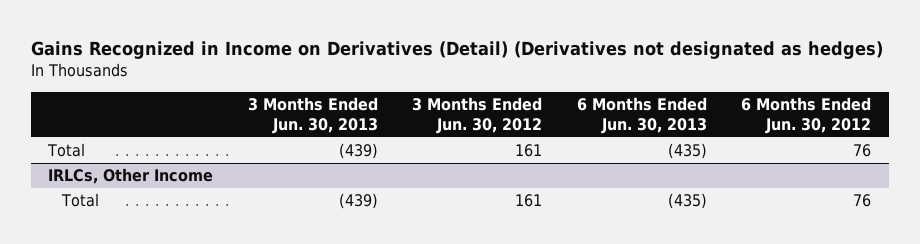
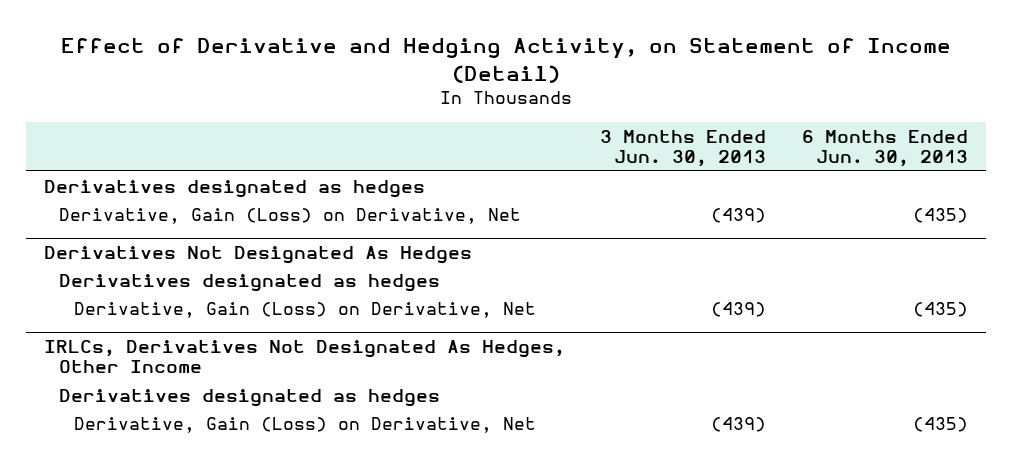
- Gains Recognized in Income on Derivatives (Detail) (Derivatives not designated as hedges)
+ Effect of Derivative and Hedging Activity, on Statement of Income (Detail)
- | 3 Months Ended Jun. 30, 2013 | 3 Months Ended Jun. 30, 2012 | 6 Months Ended Jun. 30, 2013 | 6 Months Ended Jun. 30, 2012
+ | 3 Months Ended Jun. 30, 2013 | 6 Months Ended Jun. 30, 2013
- Total | (439) | 161 | (435) | 76
- IRLCs, Other Income
- Total | (439) | 161 | (435) | 76
+ Derivatives designated as hedges
+ Derivative, Gain (Loss) on Derivative, Net | (439) | (435)
+ Derivatives Not Designated As Hedges
+ Derivatives designated as hedges
+ Derivative, Gain (Loss) on Derivative, Net | (439) | (435)
+ IRLCs, Derivatives Not Designated As Hedges, Other Income
+ Derivatives designated as hedges
+ Derivative, Gain (Loss) on Derivative, Net | (439) | (435)

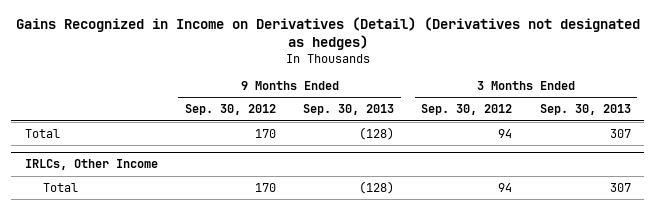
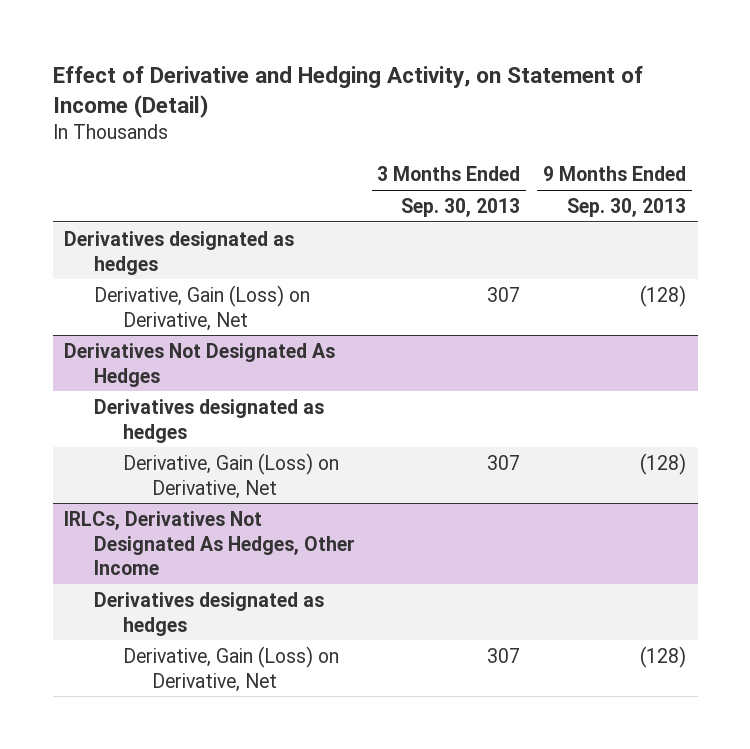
- Gains Recognized in Income on Derivatives (Detail) (Derivatives not designated as hedges)
+ Effect of Derivative and Hedging Activity, on Statement of Income (Detail)
- | 9 Months Ended Sep. 30, 2012 | 9 Months Ended Sep. 30, 2013 | 3 Months Ended Sep. 30, 2012 | 3 Months Ended Sep. 30, 2013
+ | 3 Months Ended Sep. 30, 2013 | 9 Months Ended Sep. 30, 2013
- Total | 170 | (128) | 94 | 307
- IRLCs, Other Income
- Total | 170 | (128) | 94 | 307
+ Derivatives designated as hedges
+ Derivative, Gain (Loss) on Derivative, Net | 307 | (128)
+ Derivatives Not Designated As Hedges
+ Derivatives designated as hedges
+ Derivative, Gain (Loss) on Derivative, Net | 307 | (128)
+ IRLCs, Derivatives Not Designated As Hedges, Other Income
+ Derivatives designated as hedges
+ Derivative, Gain (Loss) on Derivative, Net | 307 | (128)

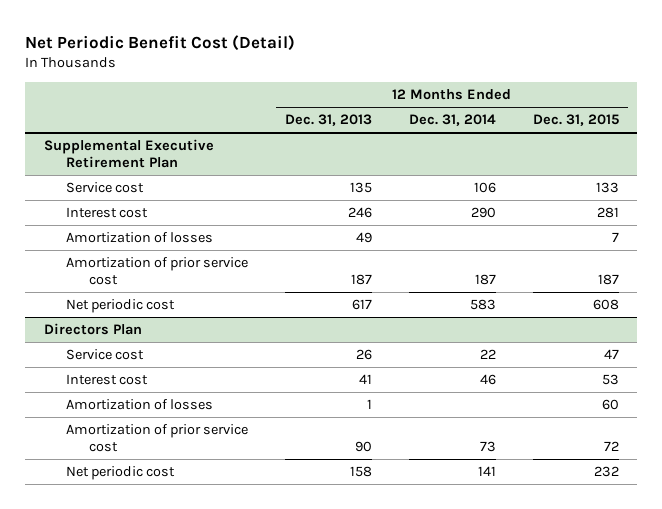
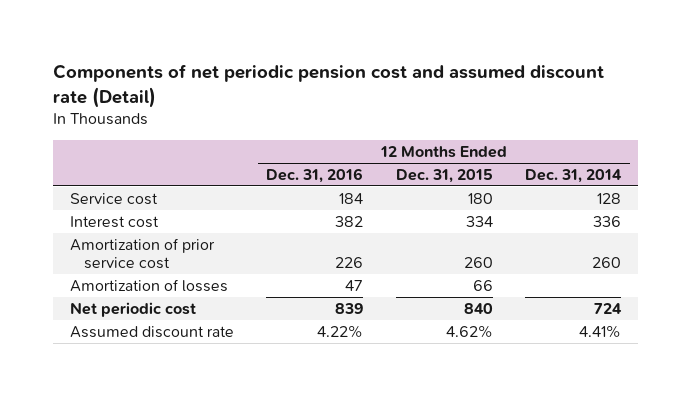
- Net Periodic Benefit Cost (Detail)
+ Components of net periodic pension cost and assumed discount rate (Detail)
- | 12 Months Ended Dec. 31, 2013 | 12 Months Ended Dec. 31, 2014 | 12 Months Ended Dec. 31, 2015
+ | 12 Months Ended Dec. 31, 2016 | 12 Months Ended Dec. 31, 2015 | 12 Months Ended Dec. 31, 2014
- Supplemental Executive Retirement Plan
- Service cost | 135 | 106 | 133
- Interest cost | 246 | 290 | 281
- Amortization of losses | 49 | | 7
- Amortization of prior service cost | 187 | 187 | 187
- Net periodic cost | 617 | 583 | 608
- Directors Plan
- Service cost | 26 | 22 | 47
- Interest cost | 41 | 46 | 53
- Amortization of losses | 1 | | 60
- Amortization of prior service cost | 90 | 73 | 72
- Net periodic cost | 158 | 141 | 232
+ Service cost | 184 | 180 | 128
+ Interest cost | 382 | 334 | 336
+ Amortization of prior service cost | 226 | 260 | 260
+ Amortization of losses | 47 | 66 |
+ Net periodic cost | 839 | 840 | 724
+ Assumed discount rate | 4.22% | 4.62% | 4.41%

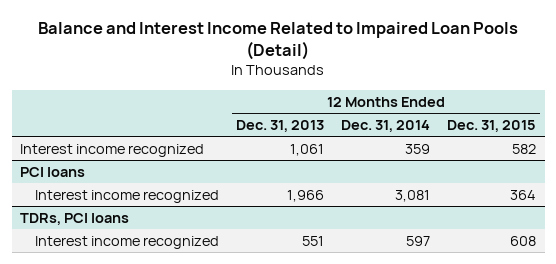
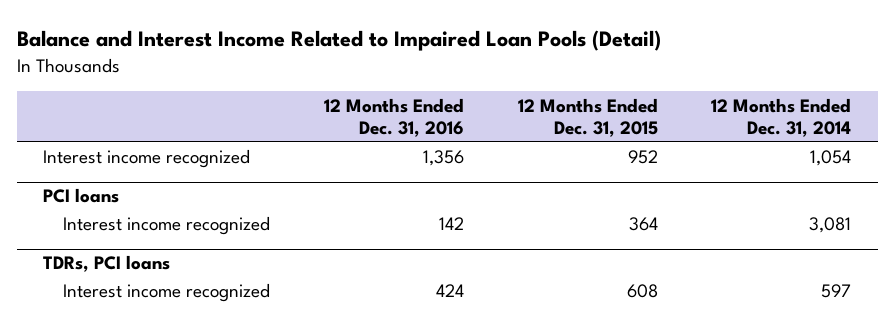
- | 12 Months Ended Dec. 31, 2013 | 12 Months Ended Dec. 31, 2014 | 12 Months Ended Dec. 31, 2015
+ | 12 Months Ended Dec. 31, 2016 | 12 Months Ended Dec. 31, 2015 | 12 Months Ended Dec. 31, 2014
- Interest income recognized | 1,061 | 359 | 582
+ Interest income recognized | 1,356 | 952 | 1,054

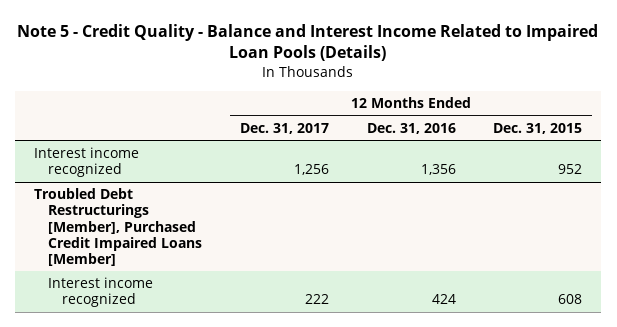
- Balance and Interest Income Related to Impaired Loan Pools (Detail)
+ Note 5 - Credit Quality - Balance and Interest Income Related to Impaired Loan Pools (Details)
- | 12 Months Ended Dec. 31, 2016 | 12 Months Ended Dec. 31, 2015 | 12 Months Ended Dec. 31, 2014
+ | 12 Months Ended Dec. 31, 2017 | 12 Months Ended Dec. 31, 2016 | 12 Months Ended Dec. 31, 2015
- PCI loans
- Interest income recognized | 142 | 364 | 3,081
- TDRs, PCI loans
+ Troubled Debt Restructurings [Member], Purchased Credit Impaired Loans [Member]

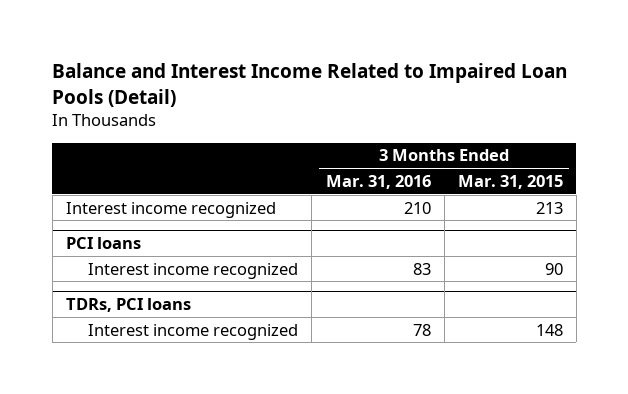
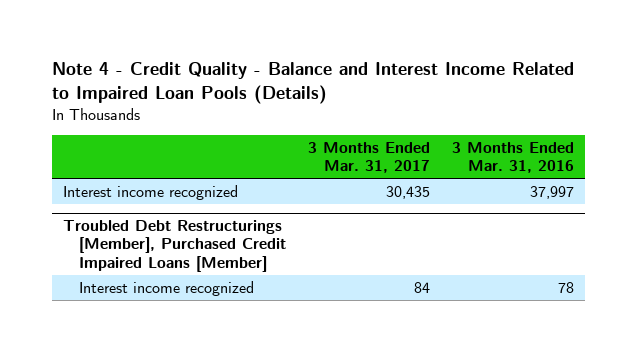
- Balance and Interest Income Related to Impaired Loan Pools (Detail)
+ Note 4 - Credit Quality - Balance and Interest Income Related to Impaired Loan Pools (Details)
- | 3 Months Ended Mar. 31, 2016 | 3 Months Ended Mar. 31, 2015
+ | 3 Months Ended Mar. 31, 2017 | 3 Months Ended Mar. 31, 2016
- Interest income recognized | 210 | 213
- PCI loans
- Interest income recognized | 83 | 90
- TDRs, PCI loans
+ Interest income recognized | 30,435 | 37,997
+ Troubled Debt Restructurings [Member], Purchased Credit Impaired Loans [Member]

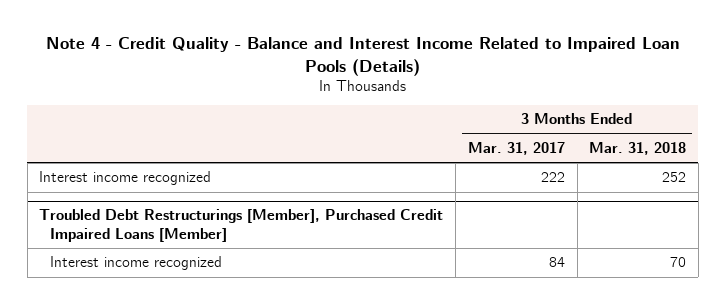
- | 3 Months Ended Mar. 31, 2017 | 3 Months Ended Mar. 31, 2016
+ | 3 Months Ended Mar. 31, 2017 | 3 Months Ended Mar. 31, 2018
- Interest income recognized | 30,435 | 37,997
+ Interest income recognized | 222 | 252

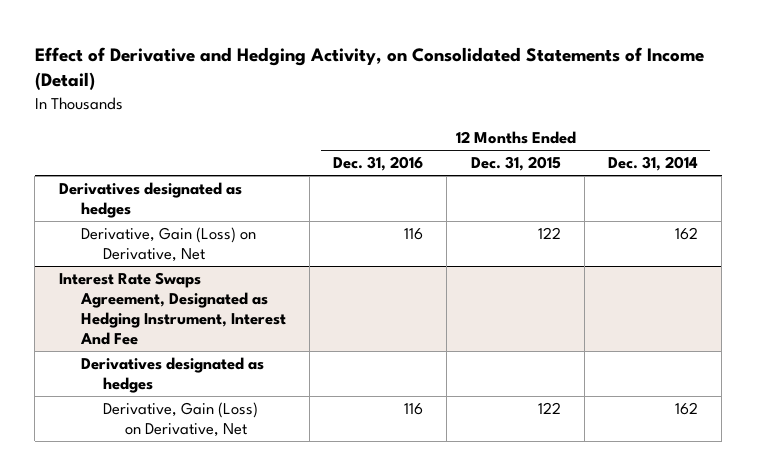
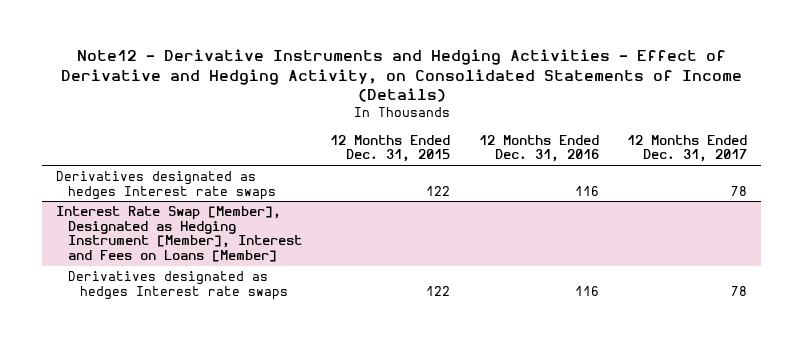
- Effect of Derivative and Hedging Activity, on Consolidated Statements of Income (Detail)
+ Note12 - Derivative Instruments and Hedging Activities - Effect of Derivative and Hedging Activity, on Consolidated Statements of Income (Details)
- | 12 Months Ended Dec. 31, 2016 | 12 Months Ended Dec. 31, 2015 | 12 Months Ended Dec. 31, 2014
+ | 12 Months Ended Dec. 31, 2015 | 12 Months Ended Dec. 31, 2016 | 12 Months Ended Dec. 31, 2017
- Derivatives designated as hedges
- Derivative, Gain (Loss) on Derivative, Net | 116 | 122 | 162
- Interest Rate Swaps Agreement, Designated as Hedging Instrument, Interest And Fee
- Derivatives designated as hedges
- Derivative, Gain (Loss) on Derivative, Net | 116 | 122 | 162
+ Derivatives designated as hedges Interest rate swaps | 122 | 116 | 78
+ Interest Rate Swap [Member], Designated as Hedging Instrument [Member], Interest and Fees on Loans [Member]
+ Derivatives designated as hedges Interest rate swaps | 122 | 116 | 78

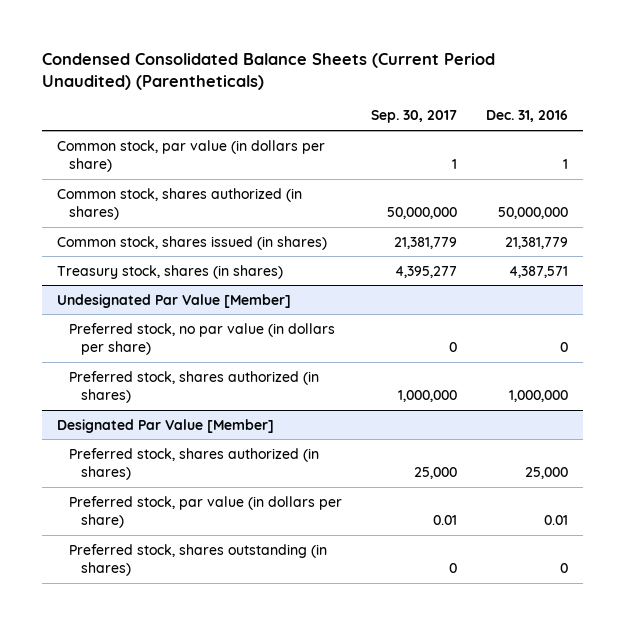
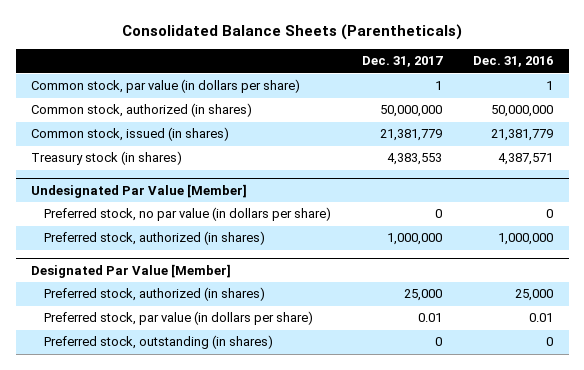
- Condensed Consolidated Balance Sheets (Current Period Unaudited) (Parentheticals)
+ Consolidated Balance Sheets (Parentheticals)
- | Sep. 30, 2017 | Dec. 31, 2016
+ | Dec. 31, 2017 | Dec. 31, 2016
- Common stock, shares authorized (in shares) | 50,000,000 | 50,000,000
- Common stock, shares issued (in shares) | 21,381,779 | 21,381,779
- Treasury stock, shares (in shares) | 4,395,277 | 4,387,571
+ Common stock, authorized (in shares) | 50,000,000 | 50,000,000
+ Common stock, issued (in shares) | 21,381,779 | 21,381,779
+ Treasury stock (in shares) | 4,383,553 | 4,387,571
@ Undesignated Par Value [Member]
- Preferred stock, shares authorized (in shares) | 1,000,000 | 1,000,000
+ Preferred stock, authorized (in shares) | 1,000,000 | 1,000,000
@ Designated Par Value [Member]
- Preferred stock, shares authorized (in shares) | 25,000 | 25,000
+ Preferred stock, authorized (in shares) | 25,000 | 25,000
- Preferred stock, shares outstanding (in shares) | 0 | 0
+ Preferred stock, outstanding (in shares) | 0 | 0

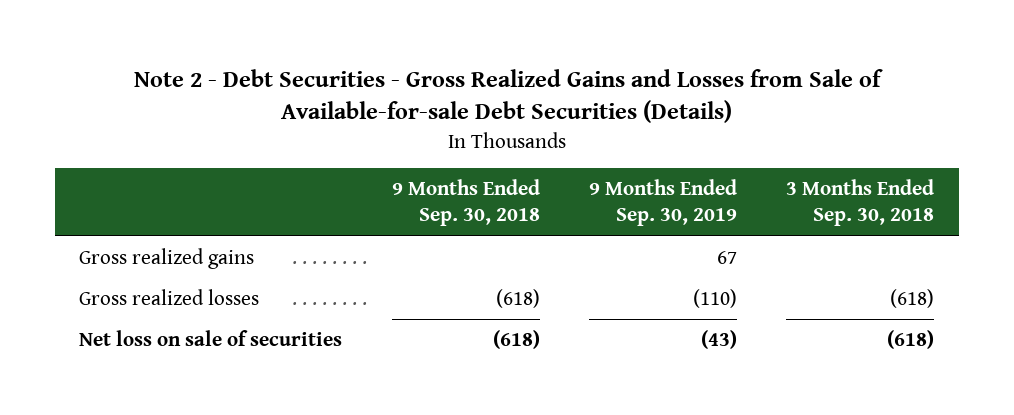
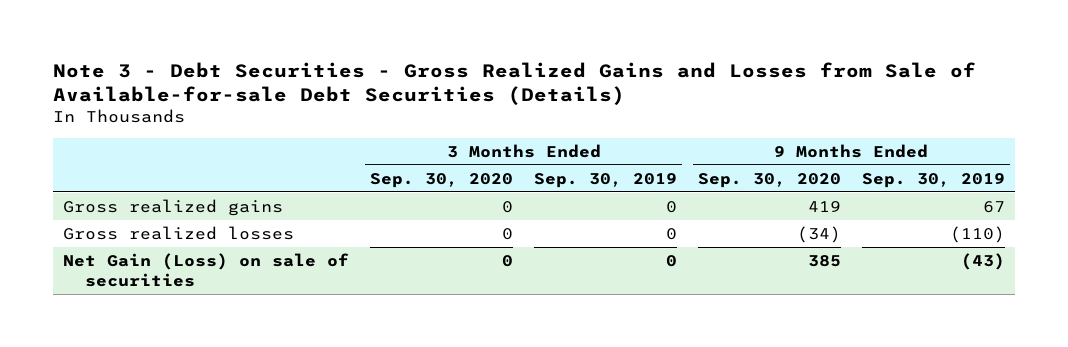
- Note 2 - Debt Securities - Gross Realized Gains and Losses from Sale of Available-for-sale Debt Securities (Details)
+ Note 3 - Debt Securities - Gross Realized Gains and Losses from Sale of Available-for-sale Debt Securities (Details)
- | 9 Months Ended Sep. 30, 2018 | 9 Months Ended Sep. 30, 2019 | 3 Months Ended Sep. 30, 2018
+ | 3 Months Ended Sep. 30, 2020 | 3 Months Ended Sep. 30, 2019 | 9 Months Ended Sep. 30, 2020 | 9 Months Ended Sep. 30, 2019
- Net loss on sale of securities | (618) | (43) | (618)
+ Net Gain (Loss) on sale of securities | 0 | 0 | 385 | (43)

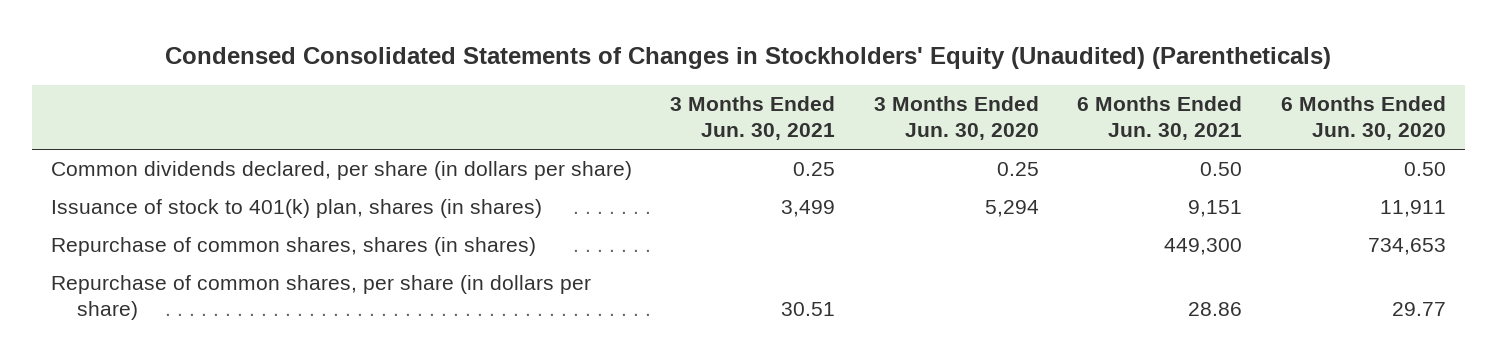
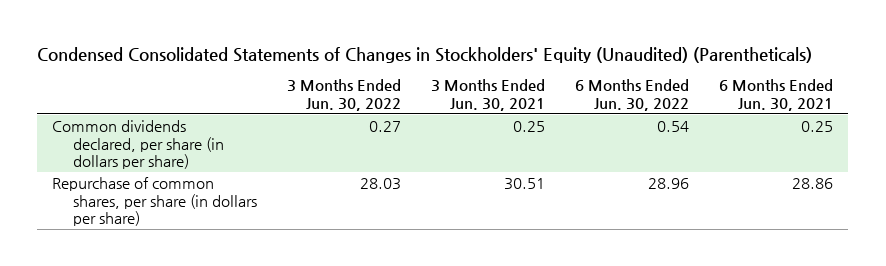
- | 3 Months Ended Jun. 30, 2021 | 3 Months Ended Jun. 30, 2020 | 6 Months Ended Jun. 30, 2021 | 6 Months Ended Jun. 30, 2020
+ | 3 Months Ended Jun. 30, 2022 | 3 Months Ended Jun. 30, 2021 | 6 Months Ended Jun. 30, 2022 | 6 Months Ended Jun. 30, 2021
- Common dividends declared, per share (in dollars per share) | 0.25 | 0.25 | 0.50 | 0.50
- Issuance of stock to 401(k) plan, shares (in shares) | 3,499 | 5,294 | 9,151 | 11,911
- Repurchase of common shares, shares (in shares) | | | 449,300 | 734,653
+ Common dividends declared, per share (in dollars per share) | 0.27 | 0.25 | 0.54 | 0.25

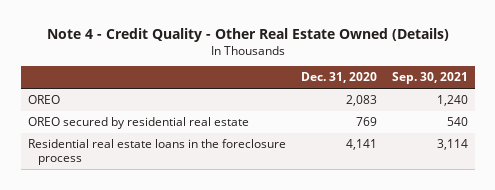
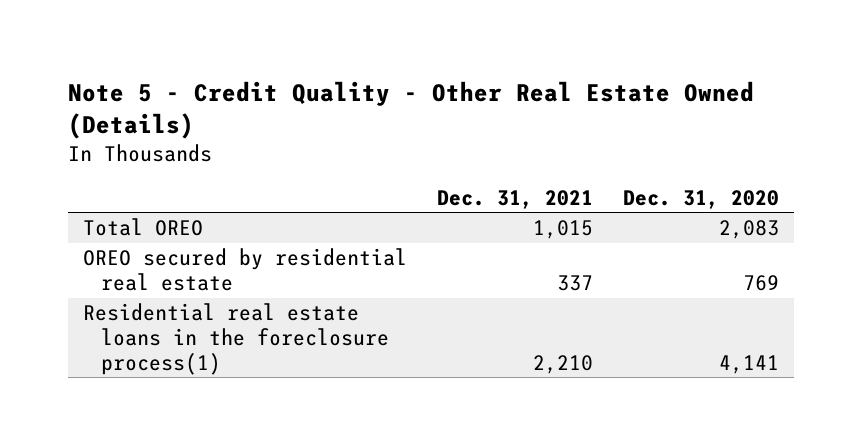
- Note 4 - Credit Quality - Other Real Estate Owned (Details)
+ Note 5 - Credit Quality - Other Real Estate Owned (Details)
- | Dec. 31, 2020 | Sep. 30, 2021
+ | Dec. 31, 2021 | Dec. 31, 2020
- OREO | 2,083 | 1,240
+ Total OREO | 1,015 | 2,083
- Residential real estate loans in the foreclosure process | 4,141 | 3,114
+ Residential real estate loans in the foreclosure process(1) | 2,210 | 4,141

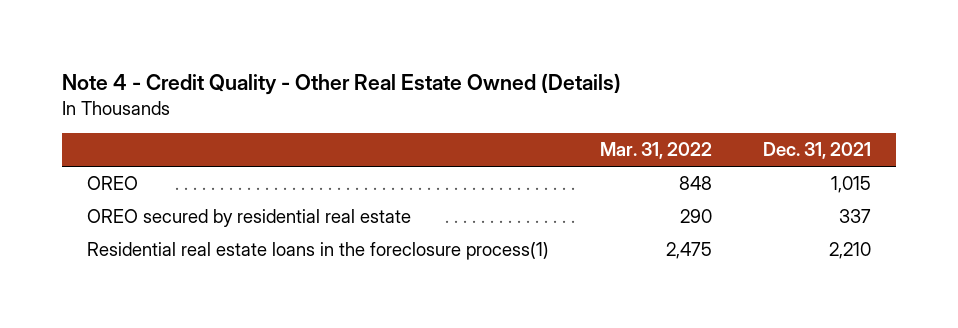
- Note 5 - Credit Quality - Other Real Estate Owned (Details)
+ Note 4 - Credit Quality - Other Real Estate Owned (Details)
- | Dec. 31, 2021 | Dec. 31, 2020
+ | Mar. 31, 2022 | Dec. 31, 2021
- Total OREO | 1,015 | 2,083
+ OREO | 848 | 1,015

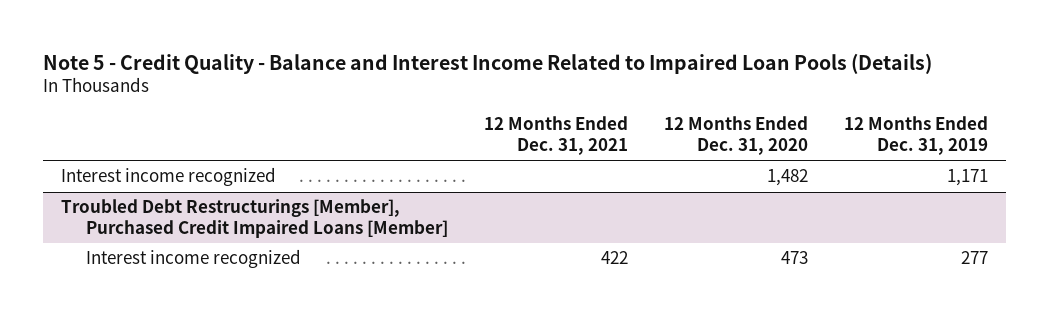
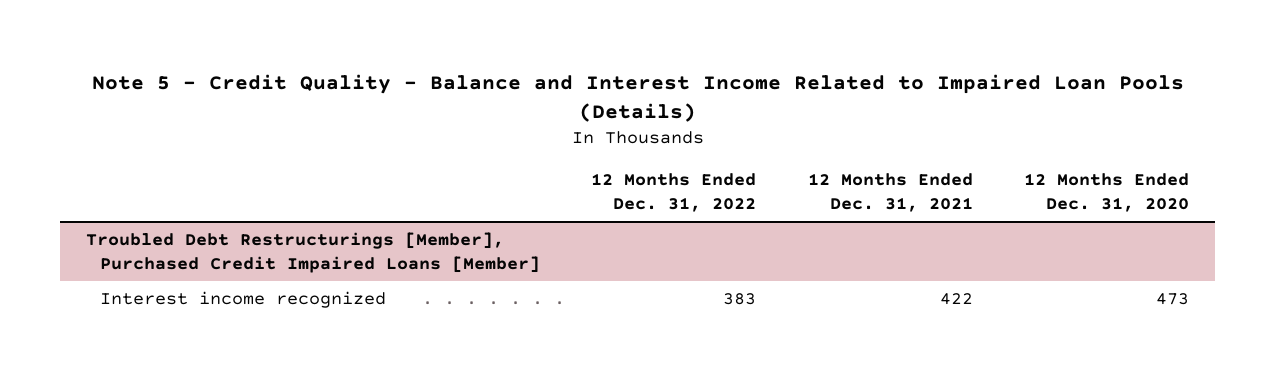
- | 12 Months Ended Dec. 31, 2021 | 12 Months Ended Dec. 31, 2020 | 12 Months Ended Dec. 31, 2019
+ | 12 Months Ended Dec. 31, 2022 | 12 Months Ended Dec. 31, 2021 | 12 Months Ended Dec. 31, 2020
- Interest income recognized | | 1,482 | 1,171

